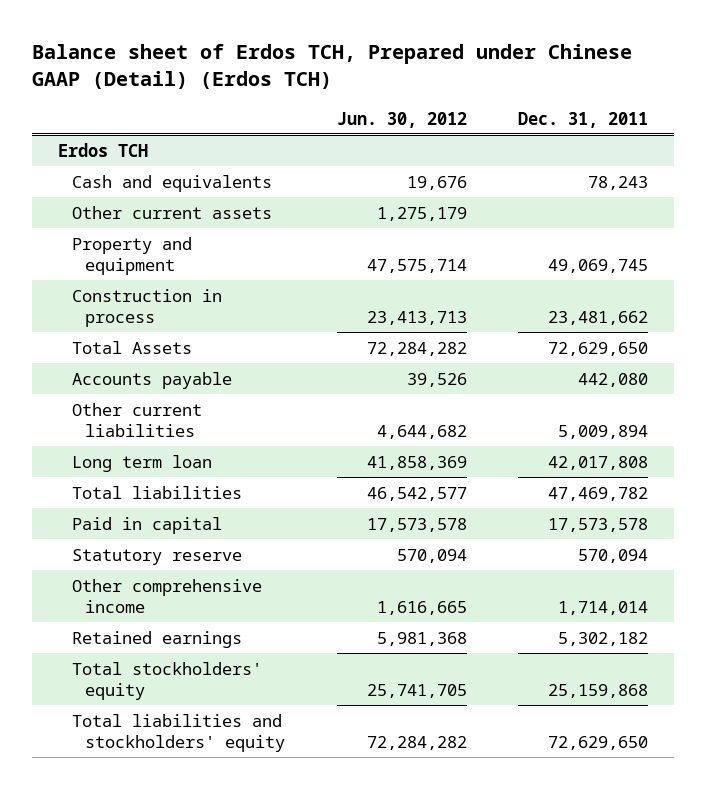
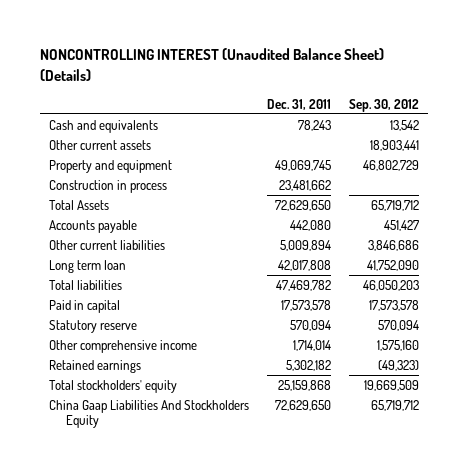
- Balance sheet of Erdos TCH, Prepared under Chinese GAAP (Detail) (Erdos TCH)
+ NONCONTROLLING INTEREST (Unaudited Balance Sheet) (Details)
- | Jun. 30, 2012 | Dec. 31, 2011
+ | Dec. 31, 2011 | Sep. 30, 2012
- Erdos TCH
- Total liabilities and stockholders' equity | 72,284,282 | 72,629,650
+ China Gaap Liabilities And Stockholders Equity | 72,629,650 | 65,719,712

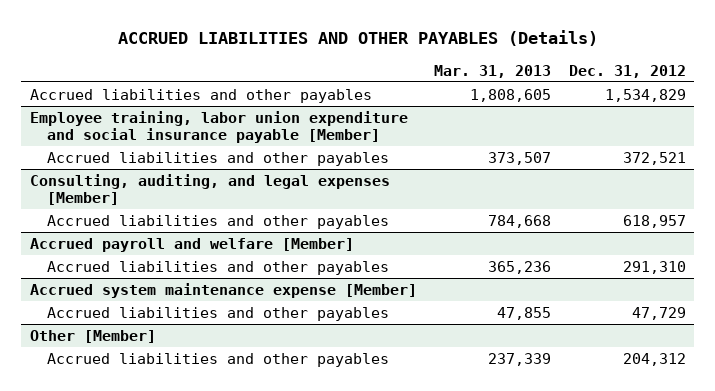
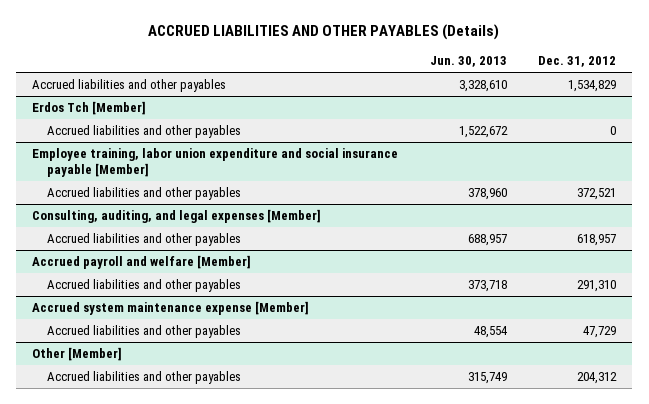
- | Mar. 31, 2013 | Dec. 31, 2012
+ | Jun. 30, 2013 | Dec. 31, 2012
+ Erdos Tch [Member]
+ Accrued liabilities and other payables | 1,522,672 | 0

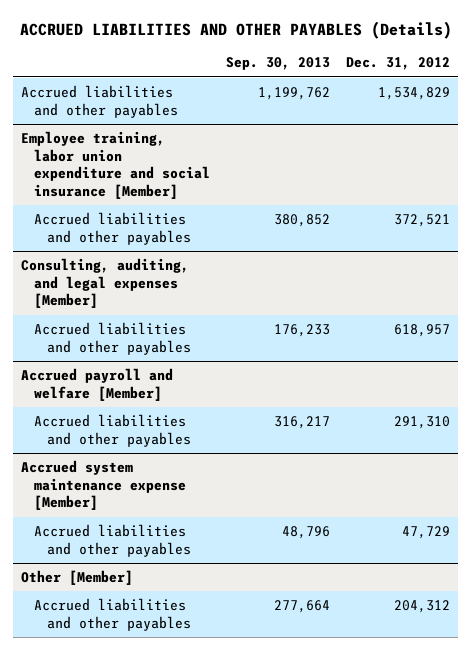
- | Jun. 30, 2013 | Dec. 31, 2012
+ | Sep. 30, 2013 | Dec. 31, 2012
- Erdos Tch [Member]
- Accrued liabilities and other payables | 1,522,672 | 0
- Employee training, labor union expenditure and social insurance payable [Member]
+ Employee training, labor union expenditure and social insurance [Member]

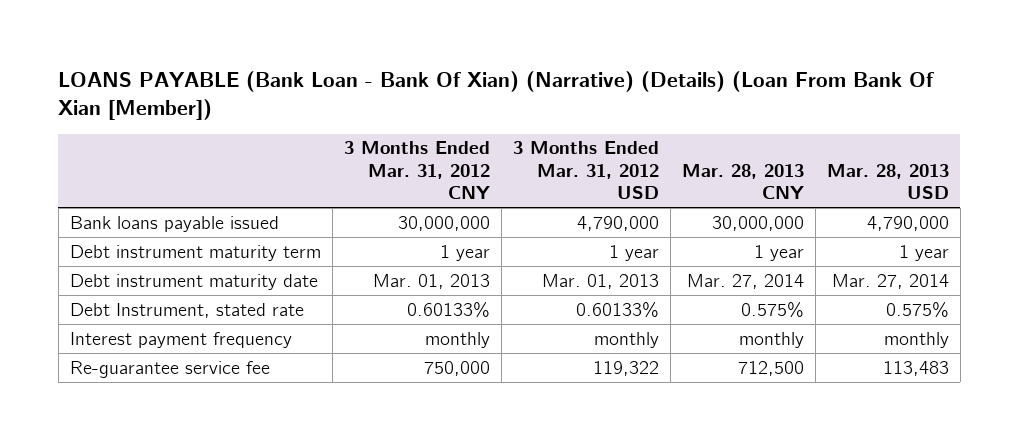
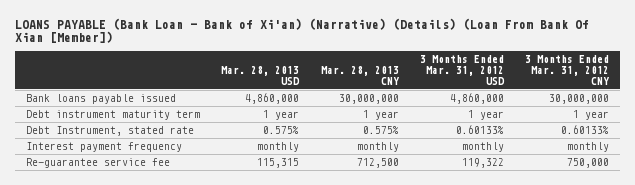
- LOANS PAYABLE (Bank Loan - Bank Of Xian) (Narrative) (Details) (Loan From Bank Of Xian [Member])
+ LOANS PAYABLE (Bank Loan - Bank of Xi'an) (Narrative) (Details) (Loan From Bank Of Xian [Member])
- | 3 Months Ended Mar. 31, 2012 CNY | 3 Months Ended Mar. 31, 2012 USD | Mar. 28, 2013 CNY | Mar. 28, 2013 USD
+ | Mar. 28, 2013 USD | Mar. 28, 2013 CNY | 3 Months Ended Mar. 31, 2012 USD | 3 Months Ended Mar. 31, 2012 CNY
- Bank loans payable issued | 30,000,000 | 4,790,000 | 30,000,000 | 4,790,000
+ Bank loans payable issued | 4,860,000 | 30,000,000 | 4,860,000 | 30,000,000
- Debt instrument maturity date | Mar. 01, 2013 | Mar. 01, 2013 | Mar. 27, 2014 | Mar. 27, 2014
- Re-guarantee service fee | 750,000 | 119,322 | 712,500 | 113,483
+ Re-guarantee service fee | 115,315 | 712,500 | 119,322 | 750,000

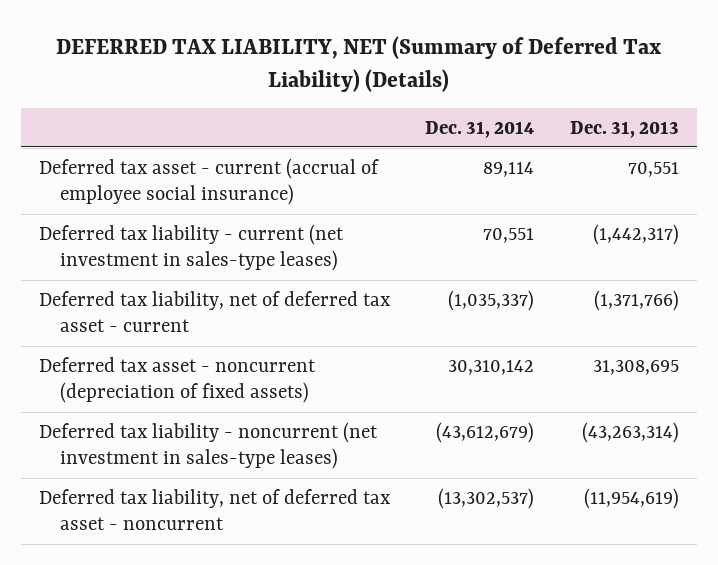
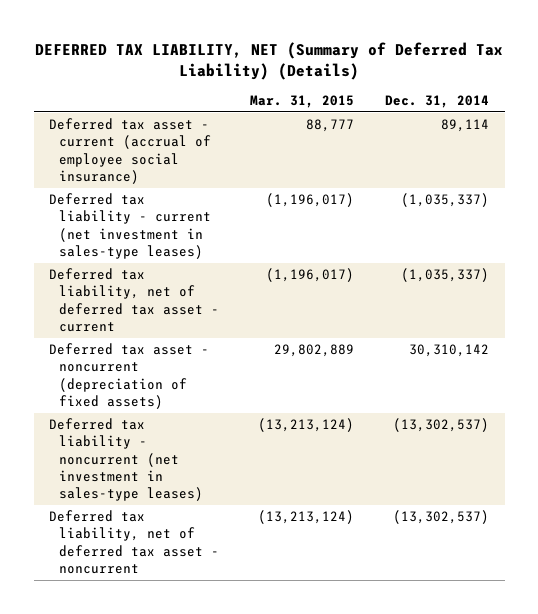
- | Dec. 31, 2014 | Dec. 31, 2013
+ | Mar. 31, 2015 | Dec. 31, 2014
- Deferred tax liability - current (net investment in sales-type leases) | 70,551 | (1,442,317)
+ Deferred tax liability - current (net investment in sales-type leases) | (1,196,017) | (1,035,337)
- Deferred tax liability - noncurrent (net investment in sales-type leases) | (43,612,679) | (43,263,314)
+ Deferred tax liability - noncurrent (net investment in sales-type leases) | (13,213,124) | (13,302,537)

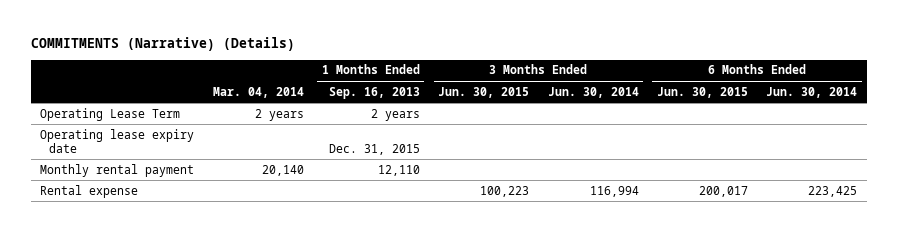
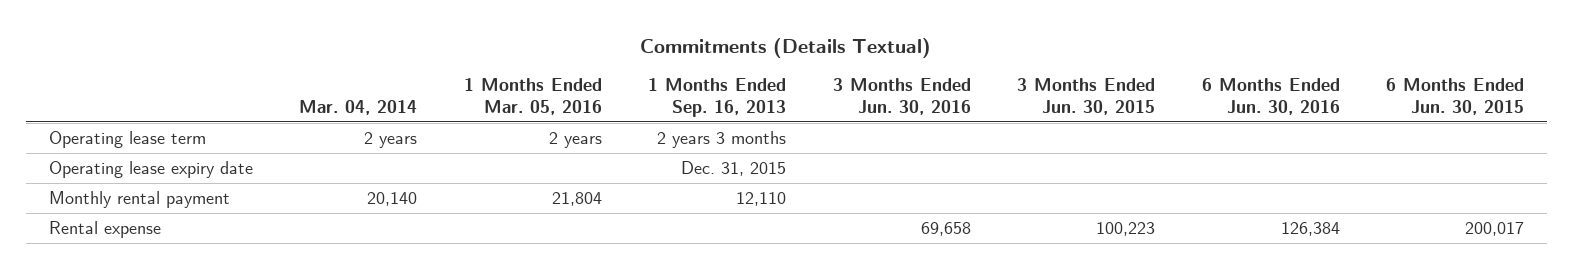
- COMMITMENTS (Narrative) (Details)
+ Commitments (Details Textual)
- | Mar. 04, 2014 | 1 Months Ended Sep. 16, 2013 | 3 Months Ended Jun. 30, 2015 | 3 Months Ended Jun. 30, 2014 | 6 Months Ended Jun. 30, 2015 | 6 Months Ended Jun. 30, 2014
+ | Mar. 04, 2014 | 1 Months Ended Mar. 05, 2016 | 1 Months Ended Sep. 16, 2013 | 3 Months Ended Jun. 30, 2016 | 3 Months Ended Jun. 30, 2015 | 6 Months Ended Jun. 30, 2016 | 6 Months Ended Jun. 30, 2015
- Operating Lease Term | 2 years | 2 years | | | |
+ Operating lease term | 2 years | 2 years | 2 years 3 months | | | |

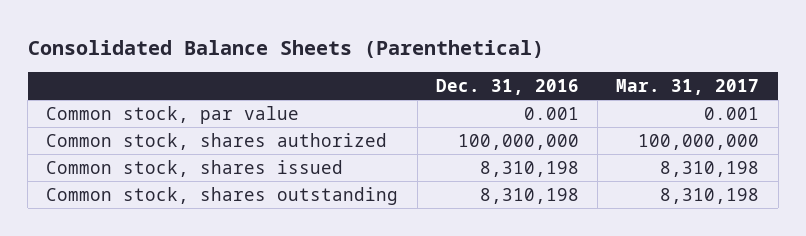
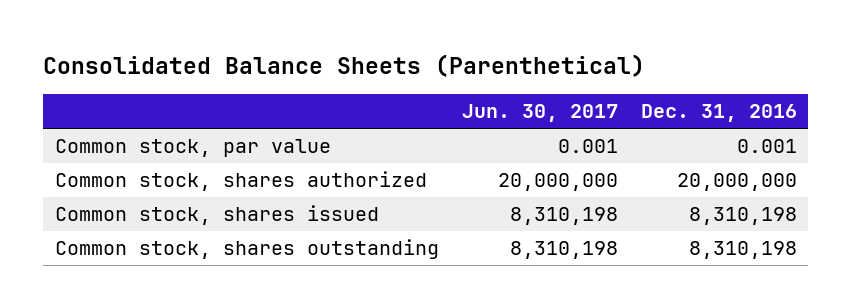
- | Dec. 31, 2016 | Mar. 31, 2017
+ | Jun. 30, 2017 | Dec. 31, 2016
- Common stock, shares authorized | 100,000,000 | 100,000,000
+ Common stock, shares authorized | 20,000,000 | 20,000,000

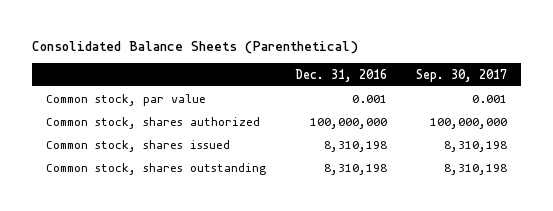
- | Jun. 30, 2017 | Dec. 31, 2016
+ | Dec. 31, 2016 | Sep. 30, 2017
- Common stock, shares authorized | 20,000,000 | 20,000,000
+ Common stock, shares authorized | 100,000,000 | 100,000,000

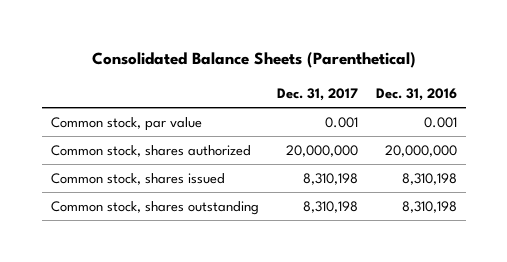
- | Dec. 31, 2016 | Sep. 30, 2017
+ | Dec. 31, 2017 | Dec. 31, 2016
- Common stock, shares authorized | 100,000,000 | 100,000,000
+ Common stock, shares authorized | 20,000,000 | 20,000,000

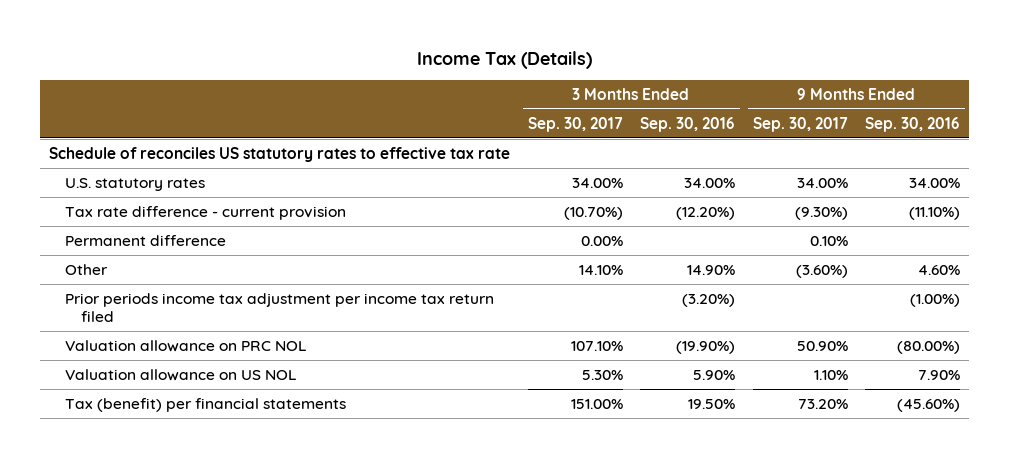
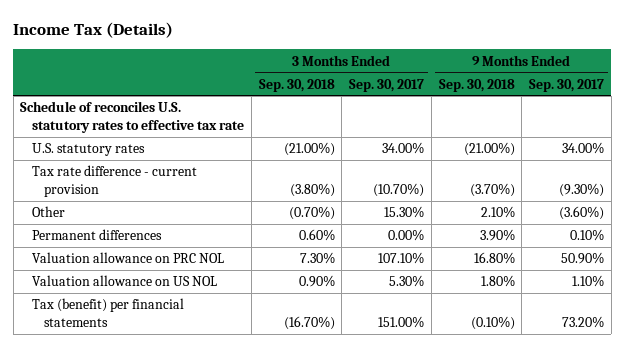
- | 3 Months Ended Sep. 30, 2017 | 3 Months Ended Sep. 30, 2016 | 9 Months Ended Sep. 30, 2017 | 9 Months Ended Sep. 30, 2016
+ | 3 Months Ended Sep. 30, 2018 | 3 Months Ended Sep. 30, 2017 | 9 Months Ended Sep. 30, 2018 | 9 Months Ended Sep. 30, 2017
- Schedule of reconciles US statutory rates to effective tax rate
+ Schedule of reconciles U.S. statutory rates to effective tax rate
- Permanent difference | 0.00% | | 0.10% |
- Other | 14.10% | 14.90% | (3.60%) | 4.60%
- Prior periods income tax adjustment per income tax return filed | | (3.20%) | | (1.00%)
+ Other | (0.70%) | 15.30% | 2.10% | (3.60%)
+ Permanent differences | 0.60% | 0.00% | 3.90% | 0.10%

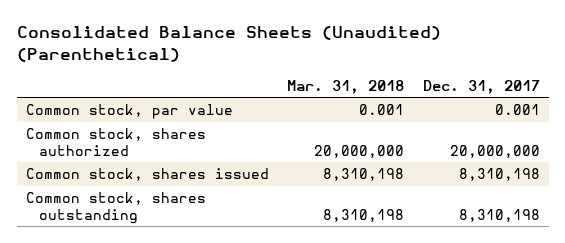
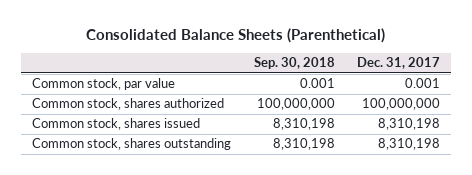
- Consolidated Balance Sheets (Unaudited) (Parenthetical)
+ Consolidated Balance Sheets (Parenthetical)
- | Mar. 31, 2018 | Dec. 31, 2017
+ | Sep. 30, 2018 | Dec. 31, 2017
- Common stock, shares authorized | 20,000,000 | 20,000,000
+ Common stock, shares authorized | 100,000,000 | 100,000,000

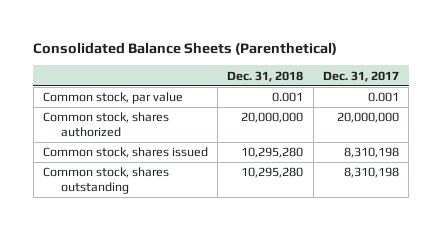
- | Sep. 30, 2018 | Dec. 31, 2017
+ | Dec. 31, 2018 | Dec. 31, 2017
- Common stock, shares authorized | 100,000,000 | 100,000,000
+ Common stock, shares authorized | 20,000,000 | 20,000,000

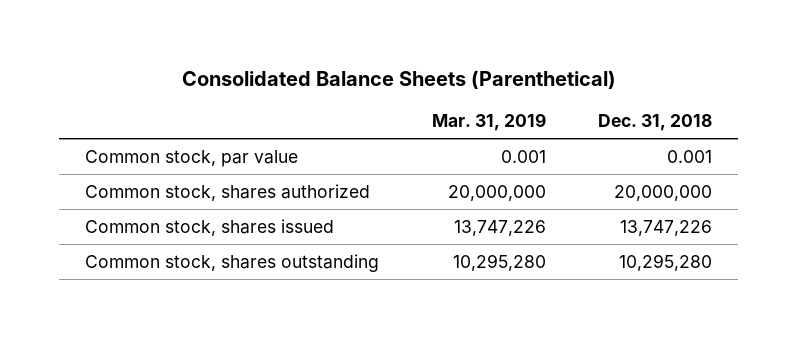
- | Dec. 31, 2018 | Dec. 31, 2017
+ | Mar. 31, 2019 | Dec. 31, 2018
- Common stock, shares issued | 10,295,280 | 8,310,198
+ Common stock, shares issued | 13,747,226 | 13,747,226

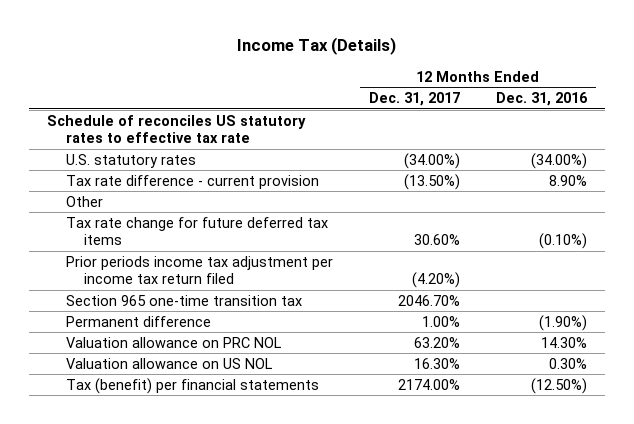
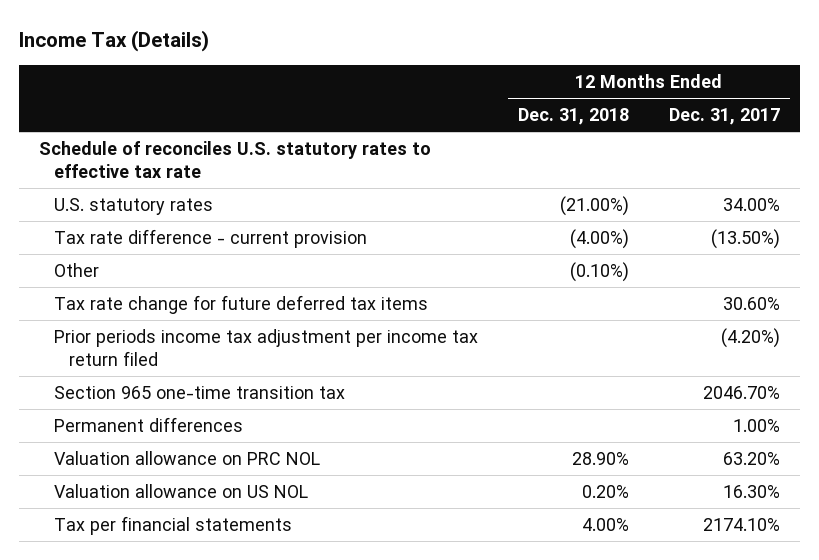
- | 12 Months Ended Dec. 31, 2017 | 12 Months Ended Dec. 31, 2016
+ | 12 Months Ended Dec. 31, 2018 | 12 Months Ended Dec. 31, 2017
- Schedule of reconciles US statutory rates to effective tax rate
- U.S. statutory rates | (34.00%) | (34.00%)
+ Schedule of reconciles U.S. statutory rates to effective tax rate
+ U.S. statutory rates | (21.00%) | 34.00%
- Permanent difference | 1.00% | (1.90%)
+ Permanent differences | | 1.00%
- Tax (benefit) per financial statements | 2174.00% | (12.50%)
+ Tax per financial statements | 4.00% | 2174.10%

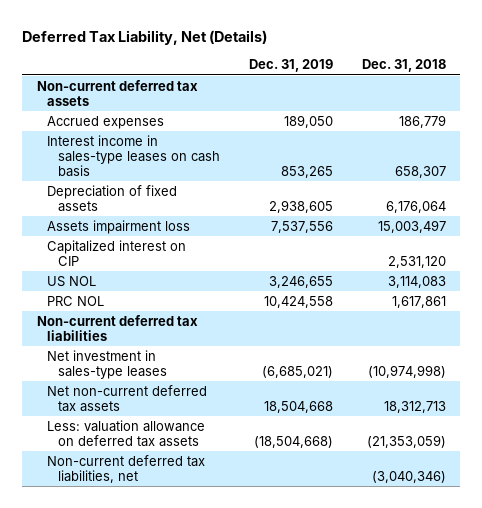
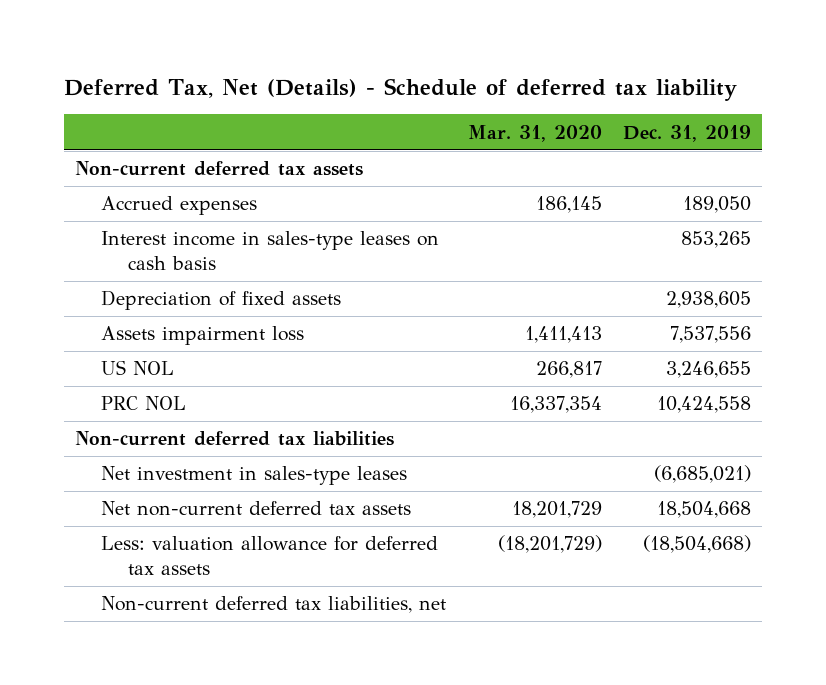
- Deferred Tax Liability, Net (Details)
+ Deferred Tax, Net (Details) - Schedule of deferred tax liability
- | Dec. 31, 2019 | Dec. 31, 2018
+ | Mar. 31, 2020 | Dec. 31, 2019
- Capitalized interest on CIP | | 2,531,120
- Less: valuation allowance on deferred tax assets | (18,504,668) | (21,353,059)
+ Less: valuation allowance for deferred tax assets | (18,201,729) | (18,504,668)

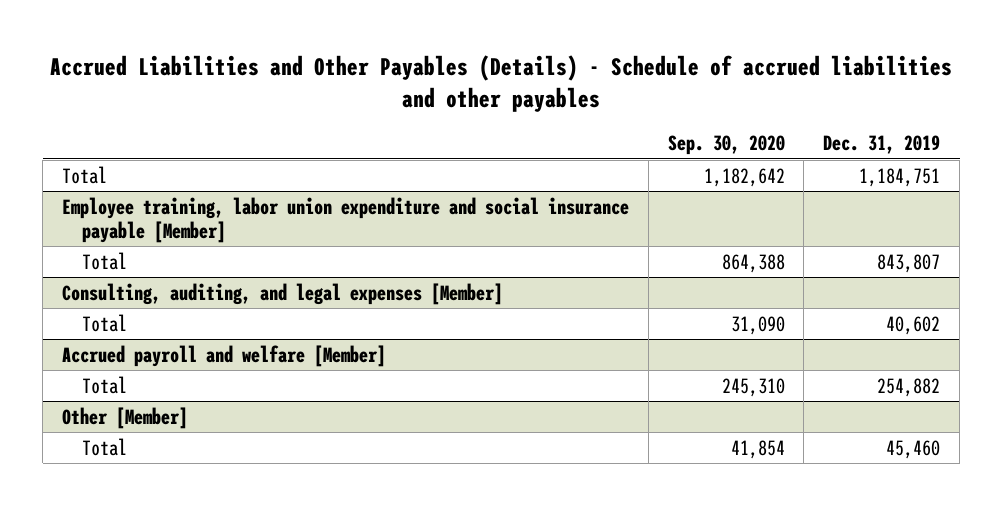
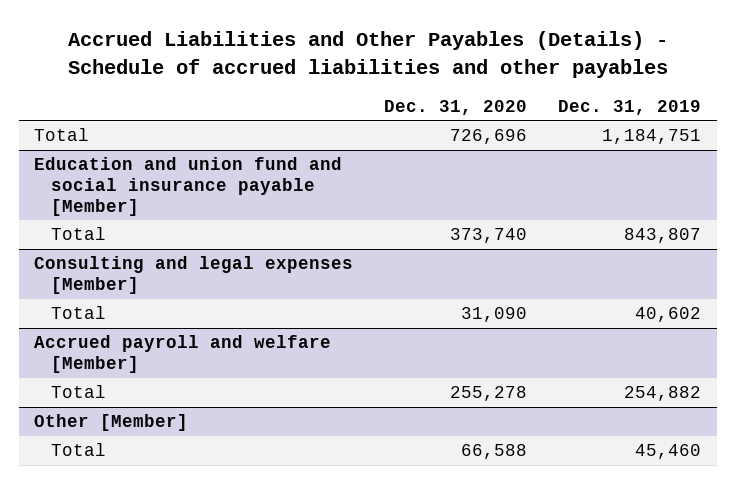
- | Sep. 30, 2020 | Dec. 31, 2019
+ | Dec. 31, 2020 | Dec. 31, 2019
- Employee training, labor union expenditure and social insurance payable [Member]
+ Education and union fund and social insurance payable [Member]
- Consulting, auditing, and legal expenses [Member]
+ Consulting and legal expenses [Member]

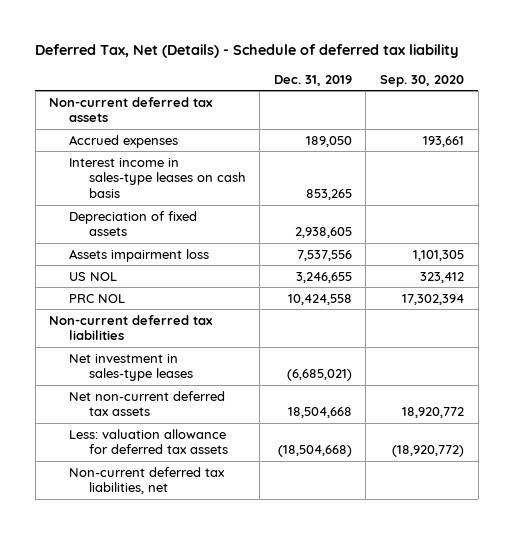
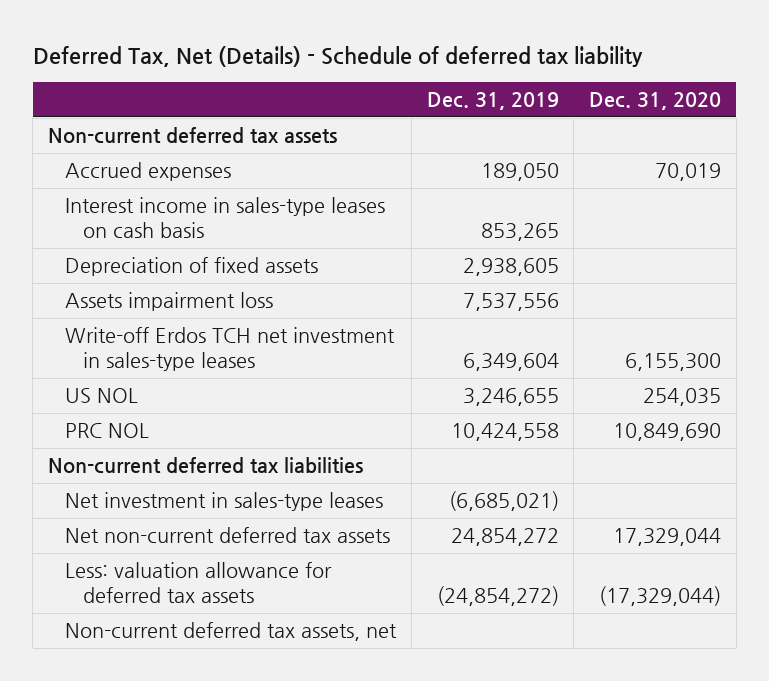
- | Dec. 31, 2019 | Sep. 30, 2020
+ | Dec. 31, 2019 | Dec. 31, 2020
+ Write-off Erdos TCH net investment in sales-type leases | 6,349,604 | 6,155,300
- Net non-current deferred tax assets | 18,504,668 | 18,920,772
- Less: valuation allowance for deferred tax assets | (18,504,668) | (18,920,772)
- Non-current deferred tax liabilities, net
+ Net non-current deferred tax assets | 24,854,272 | 17,329,044
+ Less: valuation allowance for deferred tax assets | (24,854,272) | (17,329,044)
+ Non-current deferred tax assets, net

